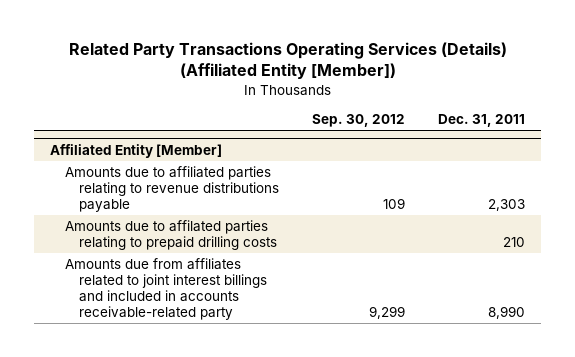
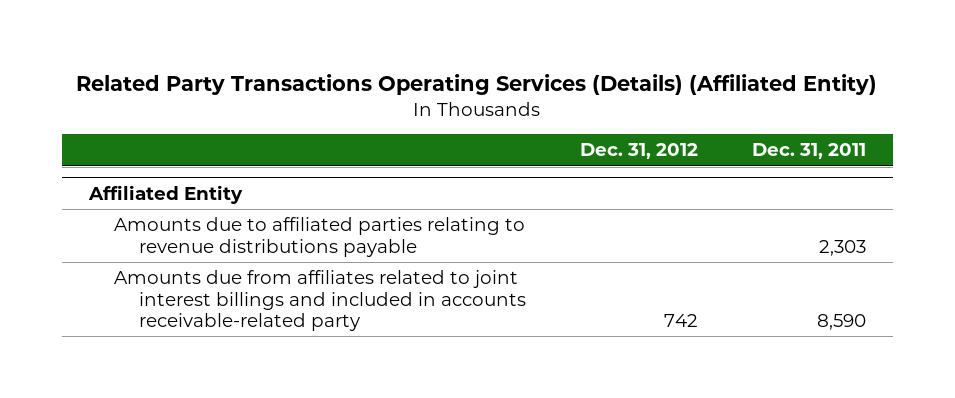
- Related Party Transactions Operating Services (Details) (Affiliated Entity [Member])
+ Related Party Transactions Operating Services (Details) (Affiliated Entity)
- | Sep. 30, 2012 | Dec. 31, 2011
+ | Dec. 31, 2012 | Dec. 31, 2011
- Affiliated Entity [Member]
+ Affiliated Entity
- Amounts due to affilated parties relating to prepaid drilling costs | | 210
- Amounts due from affiliates related to joint interest billings and included in accounts receivable-related party | 9,299 | 8,990
+ Amounts due from affiliates related to joint interest billings and included in accounts receivable-related party | 742 | 8,590

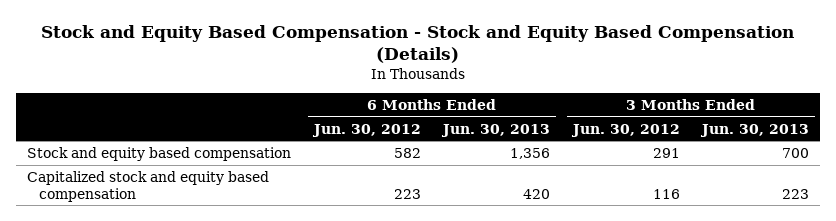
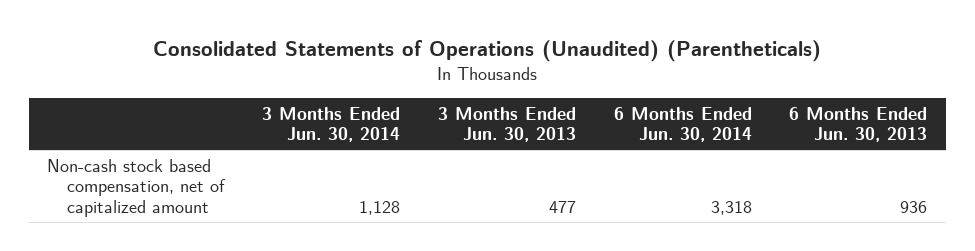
- Stock and Equity Based Compensation - Stock and Equity Based Compensation (Details)
+ Consolidated Statements of Operations (Unaudited) (Parentheticals)
- | 6 Months Ended Jun. 30, 2012 | 6 Months Ended Jun. 30, 2013 | 3 Months Ended Jun. 30, 2012 | 3 Months Ended Jun. 30, 2013
+ | 3 Months Ended Jun. 30, 2014 | 3 Months Ended Jun. 30, 2013 | 6 Months Ended Jun. 30, 2014 | 6 Months Ended Jun. 30, 2013
- Stock and equity based compensation | 582 | 1,356 | 291 | 700
- Capitalized stock and equity based compensation | 223 | 420 | 116 | 223
+ Non-cash stock based compensation, net of capitalized amount | 1,128 | 477 | 3,318 | 936

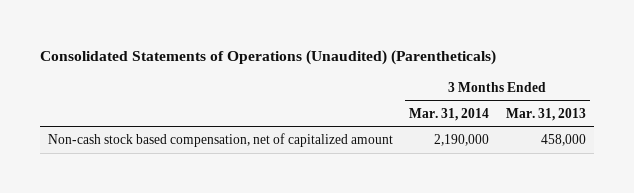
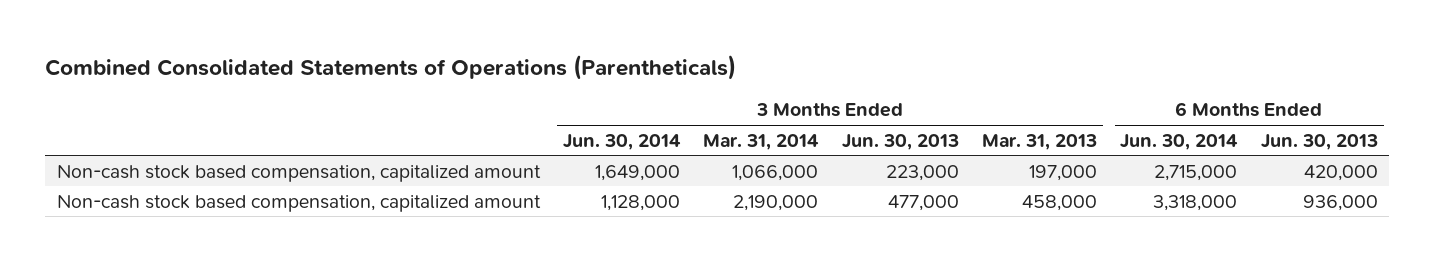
- Consolidated Statements of Operations (Unaudited) (Parentheticals)
+ Combined Consolidated Statements of Operations (Parentheticals)
- | 3 Months Ended Mar. 31, 2014 | 3 Months Ended Mar. 31, 2013
+ | 3 Months Ended Jun. 30, 2014 | 3 Months Ended Mar. 31, 2014 | 3 Months Ended Jun. 30, 2013 | 3 Months Ended Mar. 31, 2013 | 6 Months Ended Jun. 30, 2014 | 6 Months Ended Jun. 30, 2013
- Non-cash stock based compensation, net of capitalized amount | 2,190,000 | 458,000
+ Non-cash stock based compensation, capitalized amount | 1,649,000 | 1,066,000 | 223,000 | 197,000 | 2,715,000 | 420,000
+ Non-cash stock based compensation, capitalized amount | 1,128,000 | 2,190,000 | 477,000 | 458,000 | 3,318,000 | 936,000

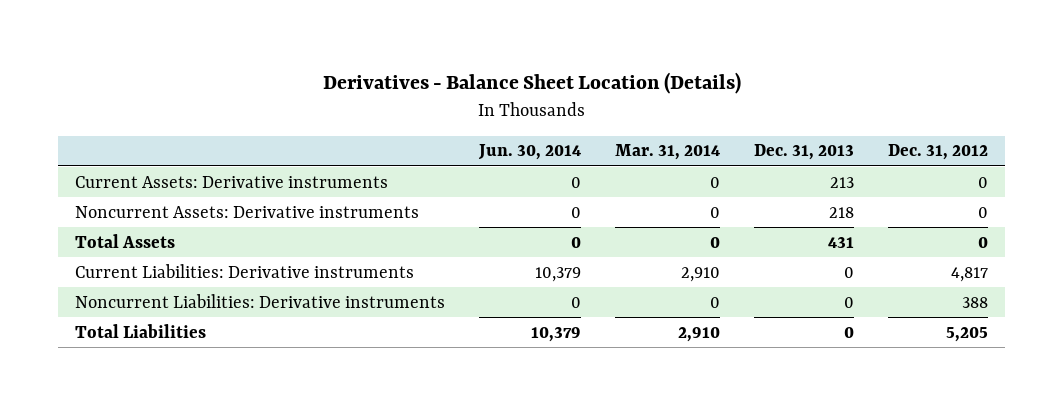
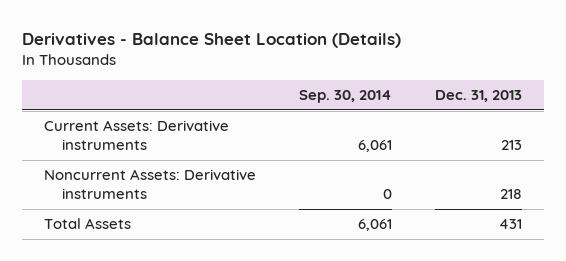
- | Jun. 30, 2014 | Mar. 31, 2014 | Dec. 31, 2013 | Dec. 31, 2012
+ | Sep. 30, 2014 | Dec. 31, 2013
- Current Liabilities: Derivative instruments | 10,379 | 2,910 | 0 | 4,817
- Noncurrent Liabilities: Derivative instruments | 0 | 0 | 0 | 388
- Total Liabilities | 10,379 | 2,910 | 0 | 5,205

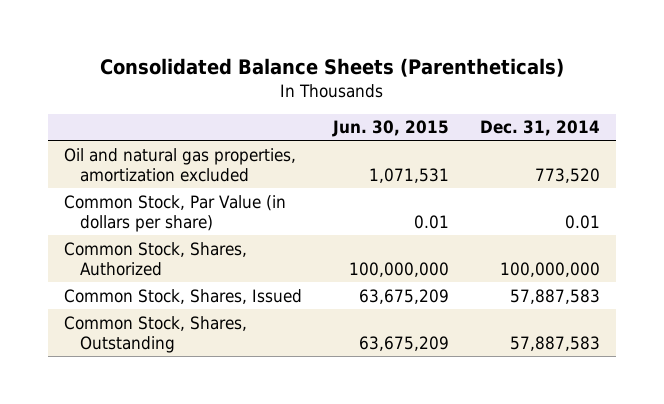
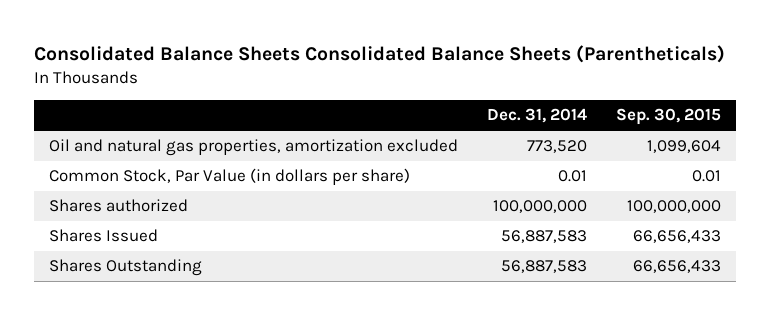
- Consolidated Balance Sheets (Parentheticals)
+ Consolidated Balance Sheets Consolidated Balance Sheets (Parentheticals)
- | Jun. 30, 2015 | Dec. 31, 2014
+ | Dec. 31, 2014 | Sep. 30, 2015
- Common Stock, Shares, Authorized | 100,000,000 | 100,000,000
- Common Stock, Shares, Issued | 63,675,209 | 57,887,583
- Common Stock, Shares, Outstanding | 63,675,209 | 57,887,583
+ Shares authorized | 100,000,000 | 100,000,000
+ Shares Issued | 56,887,583 | 66,656,433
+ Shares Outstanding | 56,887,583 | 66,656,433

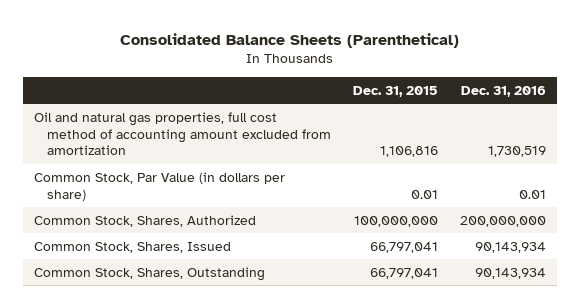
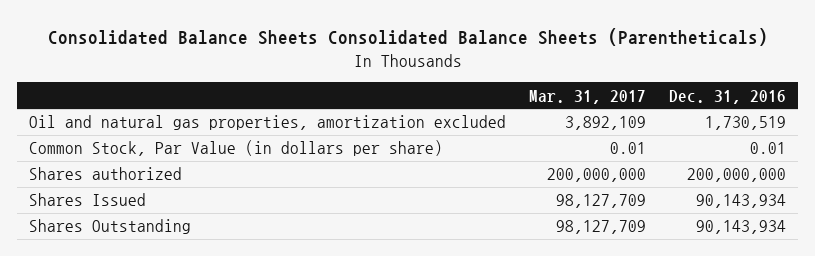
- Consolidated Balance Sheets (Parenthetical)
+ Consolidated Balance Sheets Consolidated Balance Sheets (Parentheticals)
- | Dec. 31, 2015 | Dec. 31, 2016
+ | Mar. 31, 2017 | Dec. 31, 2016
- Oil and natural gas properties, full cost method of accounting amount excluded from amortization | 1,106,816 | 1,730,519
+ Oil and natural gas properties, amortization excluded | 3,892,109 | 1,730,519
- Common Stock, Shares, Authorized | 100,000,000 | 200,000,000
- Common Stock, Shares, Issued | 66,797,041 | 90,143,934
- Common Stock, Shares, Outstanding | 66,797,041 | 90,143,934
+ Shares authorized | 200,000,000 | 200,000,000
+ Shares Issued | 98,127,709 | 90,143,934
+ Shares Outstanding | 98,127,709 | 90,143,934

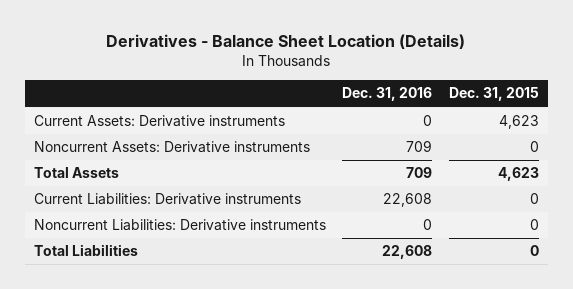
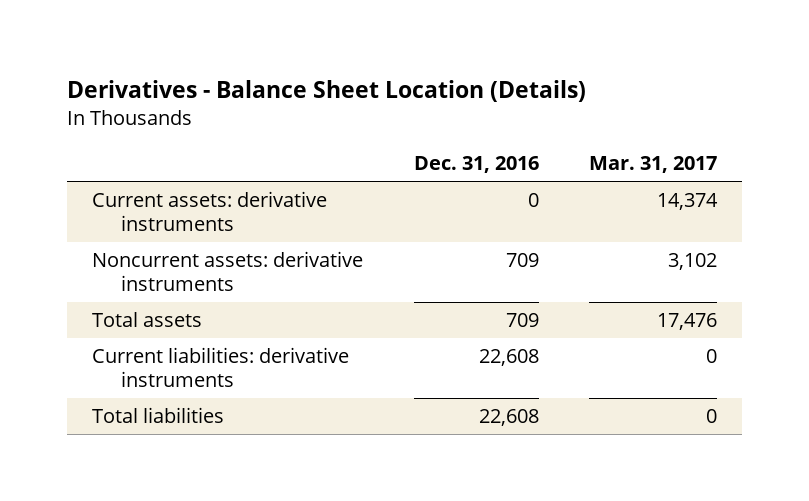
- | Dec. 31, 2016 | Dec. 31, 2015
+ | Dec. 31, 2016 | Mar. 31, 2017
- Current Assets: Derivative instruments | 0 | 4,623
- Noncurrent Assets: Derivative instruments | 709 | 0
- Total Assets | 709 | 4,623
- Current Liabilities: Derivative instruments | 22,608 | 0
- Noncurrent Liabilities: Derivative instruments | 0 | 0
- Total Liabilities | 22,608 | 0
+ Current assets: derivative instruments | 0 | 14,374
+ Noncurrent assets: derivative instruments | 709 | 3,102
+ Total assets | 709 | 17,476
+ Current liabilities: derivative instruments | 22,608 | 0
+ Total liabilities | 22,608 | 0

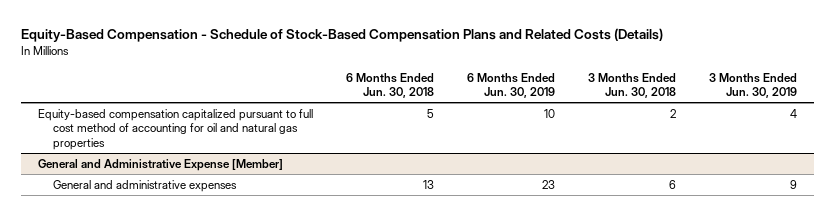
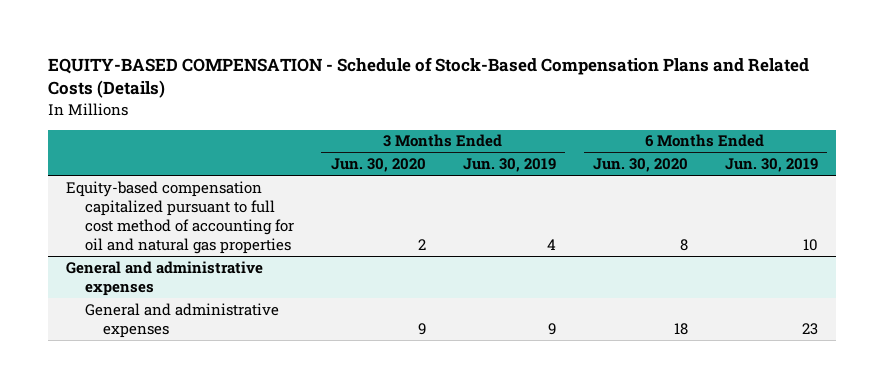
- Equity-Based Compensation - Schedule of Stock-Based Compensation Plans and Related Costs (Details)
+ EQUITY-BASED COMPENSATION - Schedule of Stock-Based Compensation Plans and Related Costs (Details)
- | 6 Months Ended Jun. 30, 2018 | 6 Months Ended Jun. 30, 2019 | 3 Months Ended Jun. 30, 2018 | 3 Months Ended Jun. 30, 2019
+ | 3 Months Ended Jun. 30, 2020 | 3 Months Ended Jun. 30, 2019 | 6 Months Ended Jun. 30, 2020 | 6 Months Ended Jun. 30, 2019
- General and Administrative Expense [Member]
+ General and administrative expenses

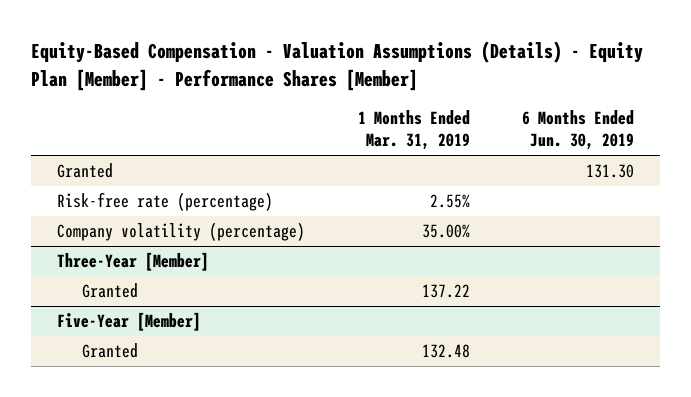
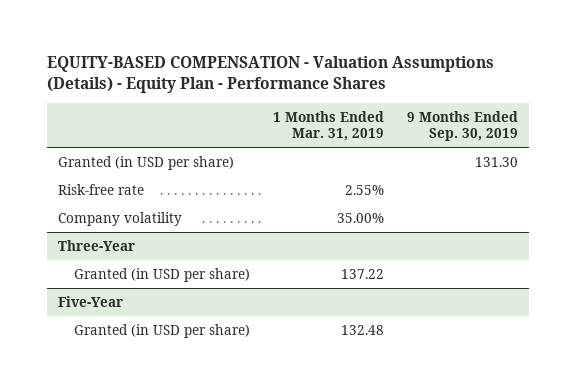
- Equity-Based Compensation - Valuation Assumptions (Details) - Equity Plan [Member] - Performance Shares [Member]
+ EQUITY-BASED COMPENSATION - Valuation Assumptions (Details) - Equity Plan - Performance Shares
- | 1 Months Ended Mar. 31, 2019 | 6 Months Ended Jun. 30, 2019
+ | 1 Months Ended Mar. 31, 2019 | 9 Months Ended Sep. 30, 2019
- Granted | | 131.30
- Risk-free rate (percentage) | 2.55% |
- Company volatility (percentage) | 35.00% |
- Three-Year [Member]
- Granted | 137.22 |
- Five-Year [Member]
- Granted | 132.48 |
+ Granted (in USD per share) | | 131.30
+ Risk-free rate | 2.55% |
+ Company volatility | 35.00% |
+ Three-Year
+ Granted (in USD per share) | 137.22 |
+ Five-Year
+ Granted (in USD per share) | 132.48 |

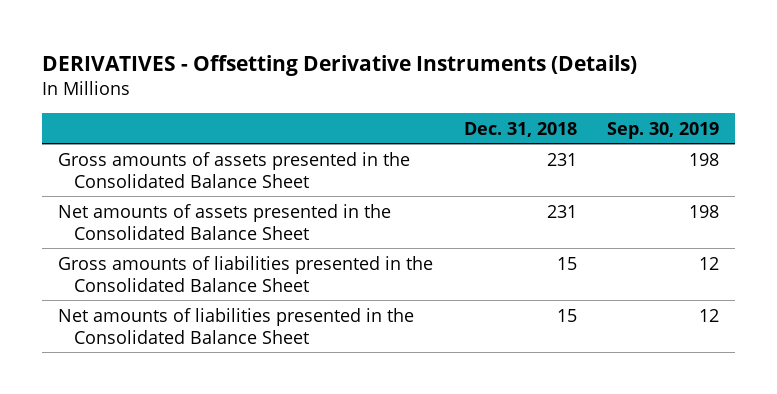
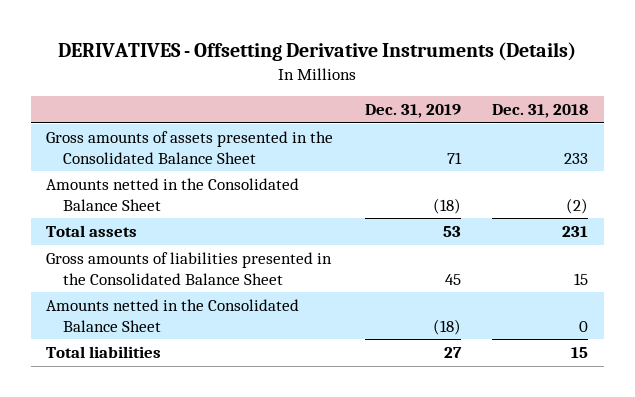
- | Dec. 31, 2018 | Sep. 30, 2019
+ | Dec. 31, 2019 | Dec. 31, 2018
- Gross amounts of assets presented in the Consolidated Balance Sheet | 231 | 198
- Net amounts of assets presented in the Consolidated Balance Sheet | 231 | 198
+ Gross amounts of assets presented in the Consolidated Balance Sheet | 71 | 233
+ Amounts netted in the Consolidated Balance Sheet | (18) | (2)
+ Total assets | 53 | 231
- Net amounts of liabilities presented in the Consolidated Balance Sheet | 15 | 12
+ Amounts netted in the Consolidated Balance Sheet | (18) | 0
+ Total liabilities | 27 | 15

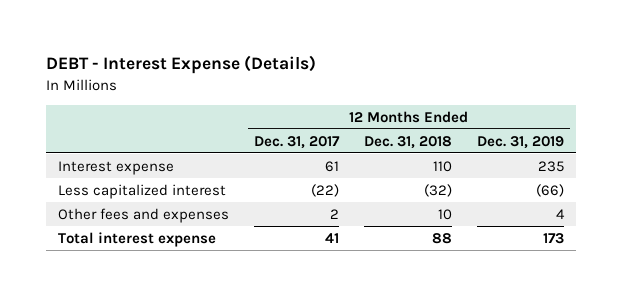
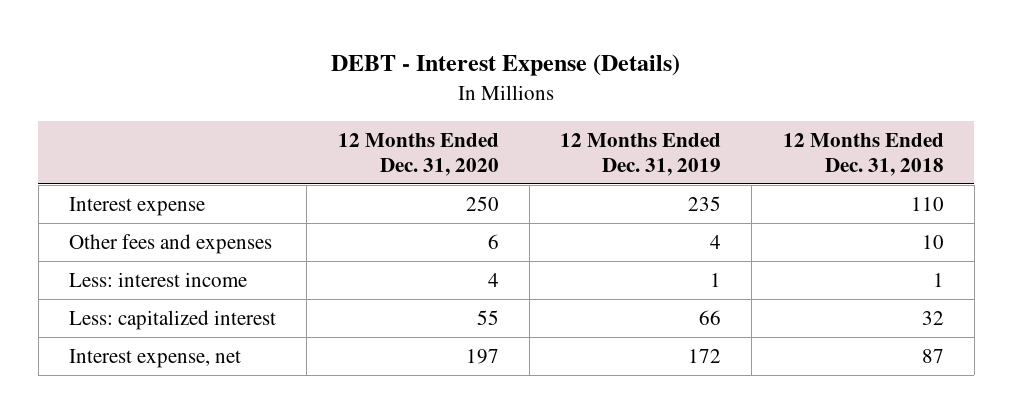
- | 12 Months Ended Dec. 31, 2017 | 12 Months Ended Dec. 31, 2018 | 12 Months Ended Dec. 31, 2019
+ | 12 Months Ended Dec. 31, 2020 | 12 Months Ended Dec. 31, 2019 | 12 Months Ended Dec. 31, 2018
- Less capitalized interest | (22) | (32) | (66)
- Total interest expense | 41 | 88 | 173
+ Less: interest income | 4 | 1 | 1
+ Less: capitalized interest | 55 | 66 | 32
+ Interest expense, net | 197 | 172 | 87

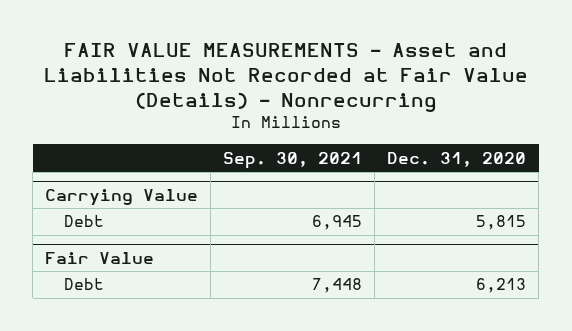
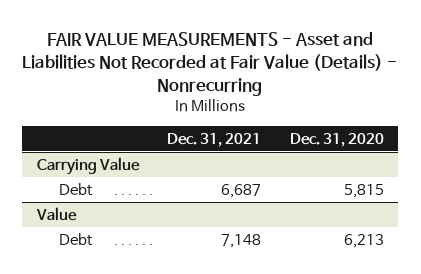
- | Sep. 30, 2021 | Dec. 31, 2020
+ | Dec. 31, 2021 | Dec. 31, 2020
- Fair Value
+ Value

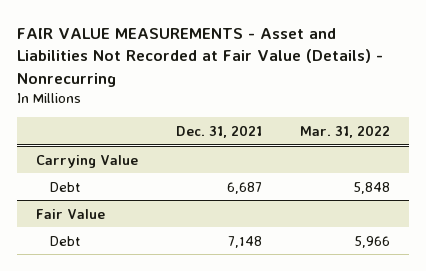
- | Dec. 31, 2021 | Dec. 31, 2020
+ | Dec. 31, 2021 | Mar. 31, 2022
- Value
+ Fair Value

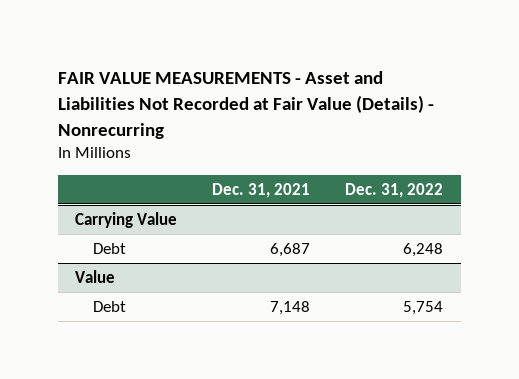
- | Dec. 31, 2021 | Mar. 31, 2022
+ | Dec. 31, 2021 | Dec. 31, 2022
- Fair Value
+ Value

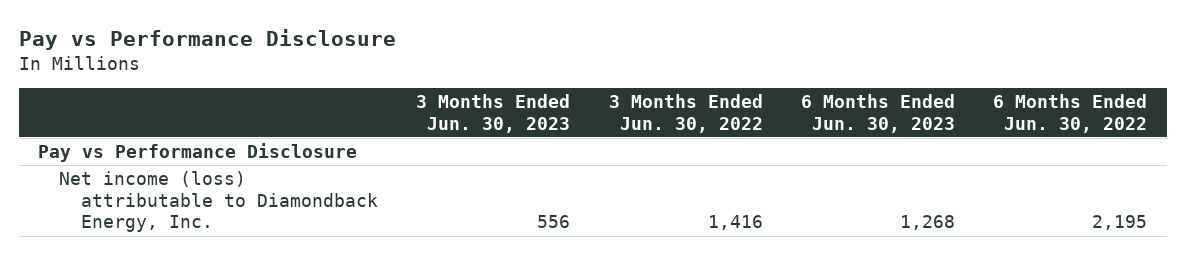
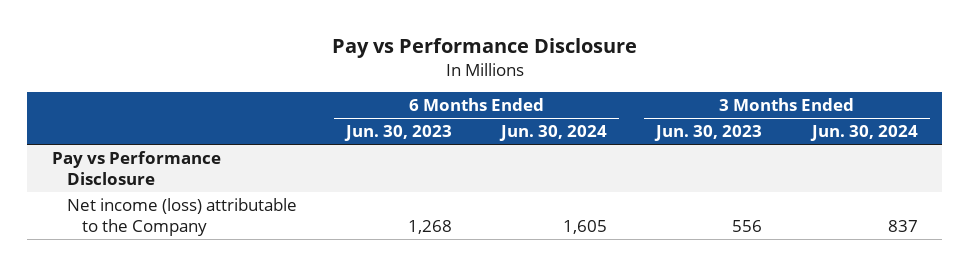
- | 3 Months Ended Jun. 30, 2023 | 3 Months Ended Jun. 30, 2022 | 6 Months Ended Jun. 30, 2023 | 6 Months Ended Jun. 30, 2022
+ | 6 Months Ended Jun. 30, 2023 | 6 Months Ended Jun. 30, 2024 | 3 Months Ended Jun. 30, 2023 | 3 Months Ended Jun. 30, 2024
- Net income (loss) attributable to Diamondback Energy, Inc. | 556 | 1,416 | 1,268 | 2,195
+ Net income (loss) attributable to the Company | 1,268 | 1,605 | 556 | 837

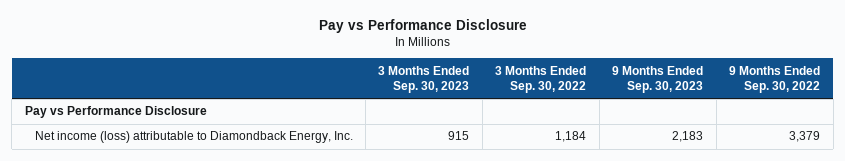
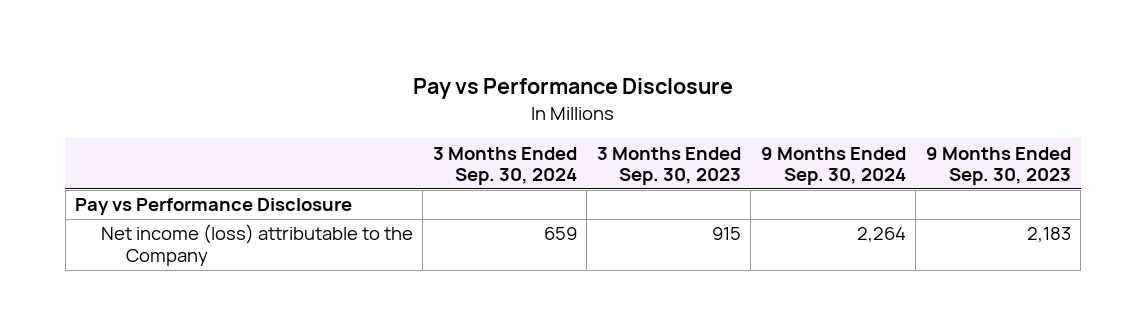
- | 3 Months Ended Sep. 30, 2023 | 3 Months Ended Sep. 30, 2022 | 9 Months Ended Sep. 30, 2023 | 9 Months Ended Sep. 30, 2022
+ | 3 Months Ended Sep. 30, 2024 | 3 Months Ended Sep. 30, 2023 | 9 Months Ended Sep. 30, 2024 | 9 Months Ended Sep. 30, 2023
- Net income (loss) attributable to Diamondback Energy, Inc. | 915 | 1,184 | 2,183 | 3,379
+ Net income (loss) attributable to the Company | 659 | 915 | 2,264 | 2,183

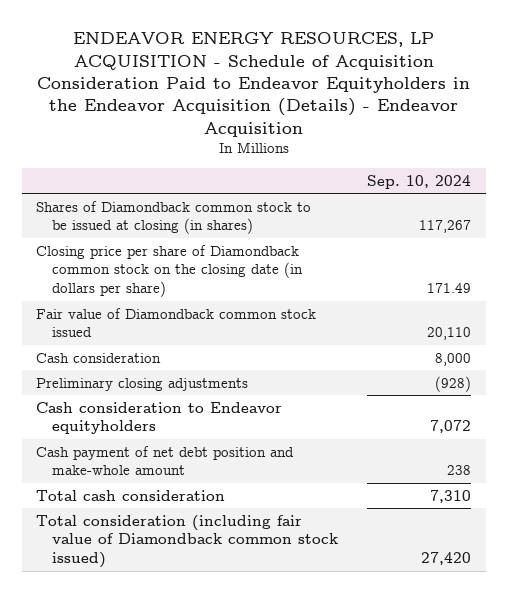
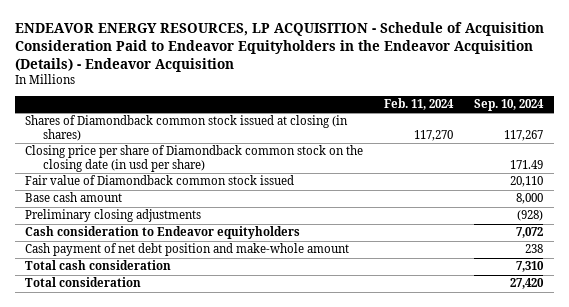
- | Sep. 10, 2024
+ | Feb. 11, 2024 | Sep. 10, 2024
- Shares of Diamondback common stock to be issued at closing (in shares) | 117,267
- Closing price per share of Diamondback common stock on the closing date (in dollars per share) | 171.49
+ Shares of Diamondback common stock issued at closing (in shares) | 117,270 | 117,267
+ Closing price per share of Diamondback common stock on the closing date (in usd per share) | | 171.49
- Cash consideration | 8,000
+ Base cash amount | | 8,000
- Total consideration (including fair value of Diamondback common stock issued) | 27,420
+ Total consideration | | 27,420

